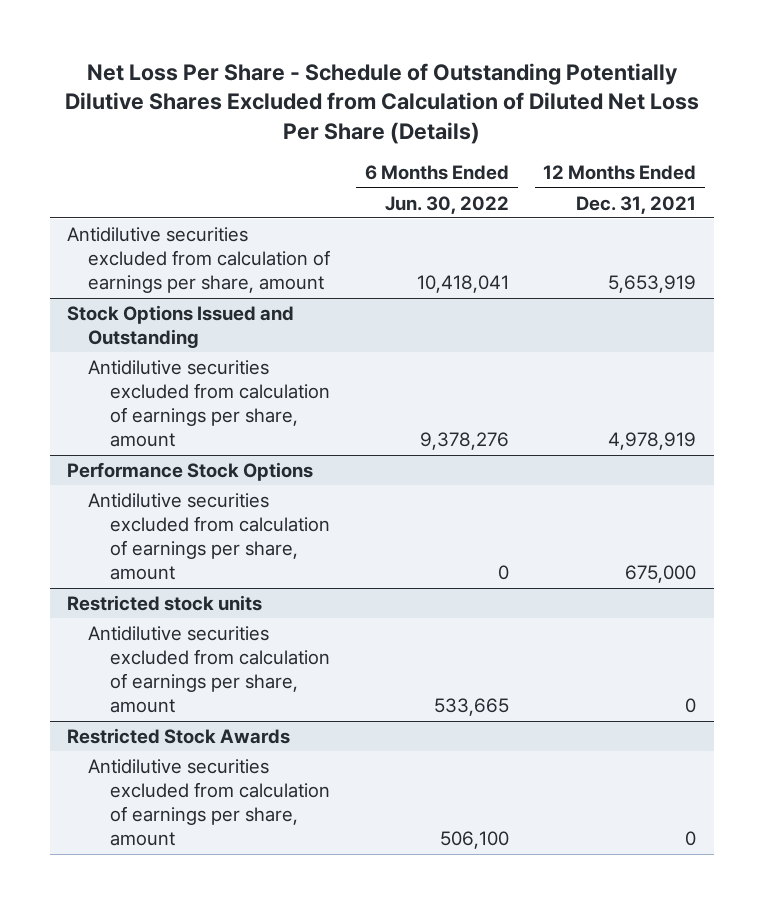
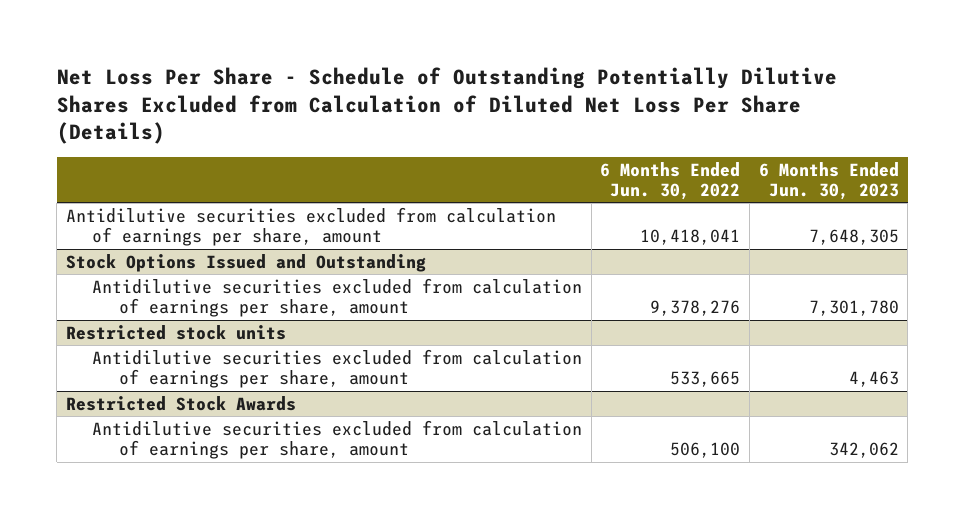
- | 6 Months Ended Jun. 30, 2022 | 12 Months Ended Dec. 31, 2021
+ | 6 Months Ended Jun. 30, 2022 | 6 Months Ended Jun. 30, 2023
- Performance Stock Options
- Antidilutive securities excluded from calculation of earnings per share, amount | 0 | 675,000

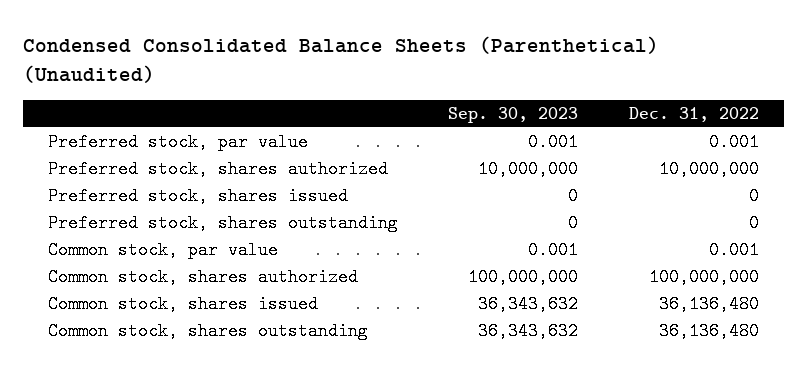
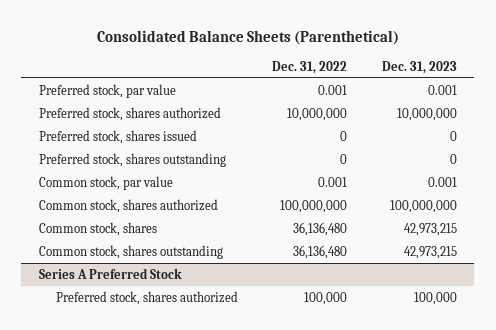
- Condensed Consolidated Balance Sheets (Parenthetical) (Unaudited)
+ Consolidated Balance Sheets (Parenthetical)
- | Sep. 30, 2023 | Dec. 31, 2022
+ | Dec. 31, 2022 | Dec. 31, 2023
- Common stock, shares issued | 36,343,632 | 36,136,480
+ Common stock, shares | 36,136,480 | 42,973,215
+ Series A Preferred Stock
+ Preferred stock, shares authorized | 100,000 | 100,000

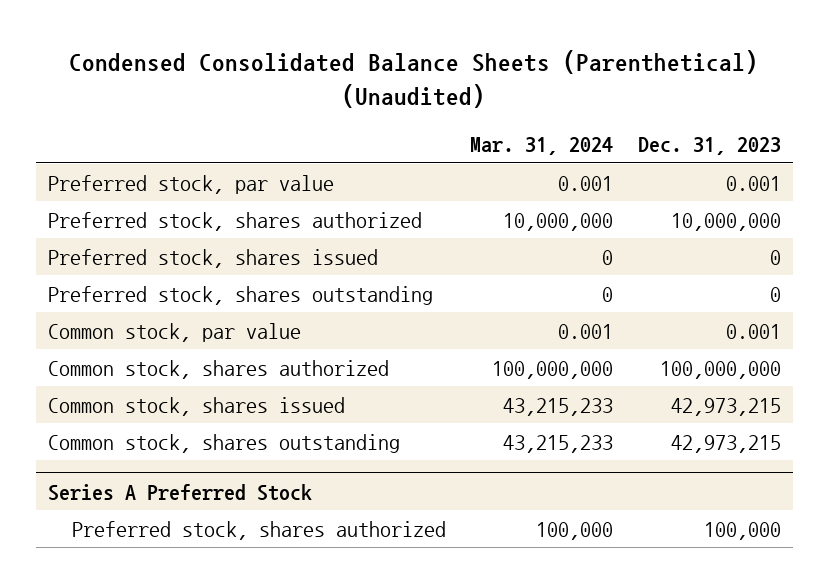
- Consolidated Balance Sheets (Parenthetical)
+ Condensed Consolidated Balance Sheets (Parenthetical) (Unaudited)
- | Dec. 31, 2022 | Dec. 31, 2023
+ | Mar. 31, 2024 | Dec. 31, 2023
- Common stock, shares | 36,136,480 | 42,973,215
+ Common stock, shares issued | 43,215,233 | 42,973,215

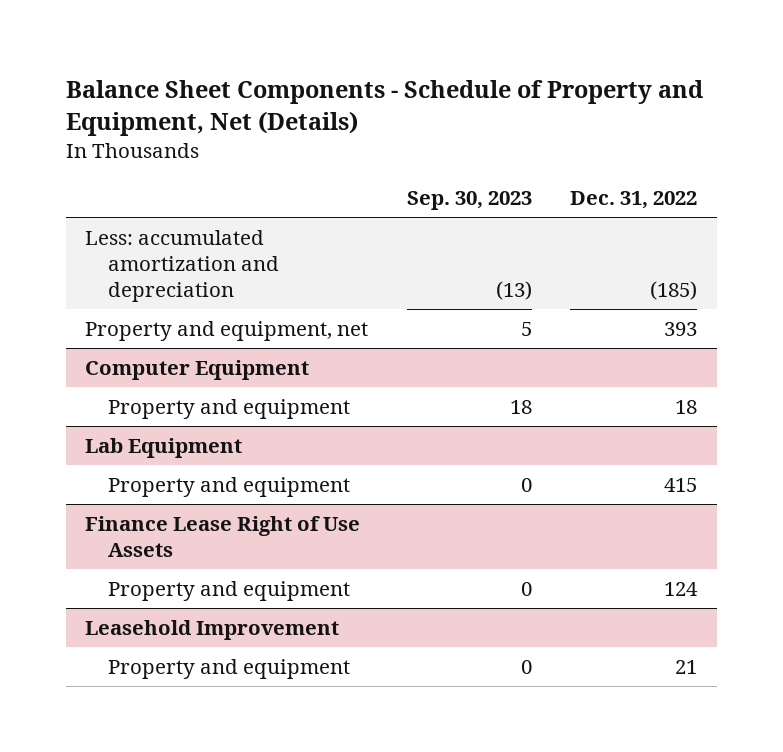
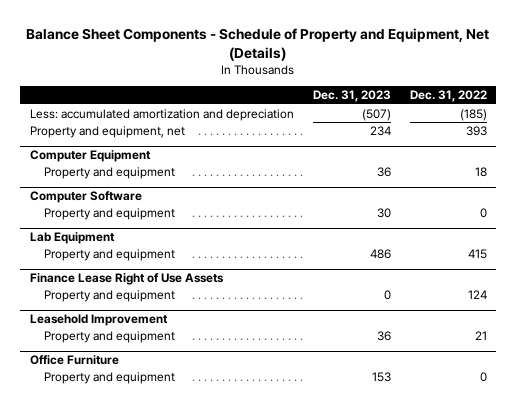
- | Sep. 30, 2023 | Dec. 31, 2022
+ | Dec. 31, 2023 | Dec. 31, 2022
+ Computer Software
+ Property and equipment | 30 | 0
+ Office Furniture
+ Property and equipment | 153 | 0

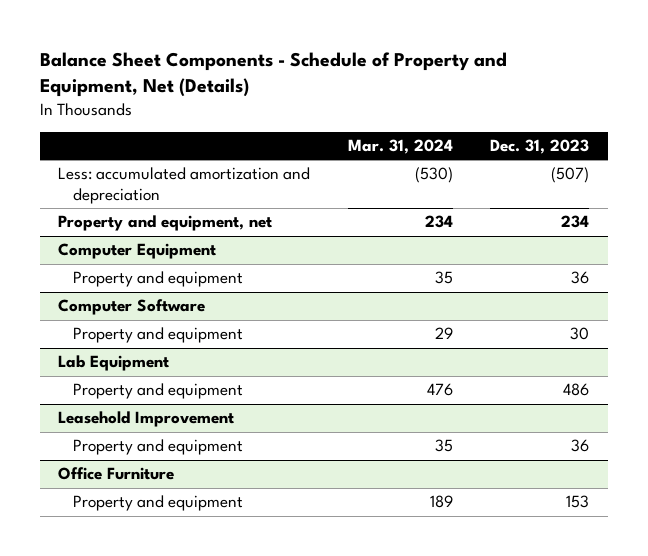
- | Dec. 31, 2023 | Dec. 31, 2022
+ | Mar. 31, 2024 | Dec. 31, 2023
- Finance Lease Right of Use Assets
- Property and equipment | 0 | 124

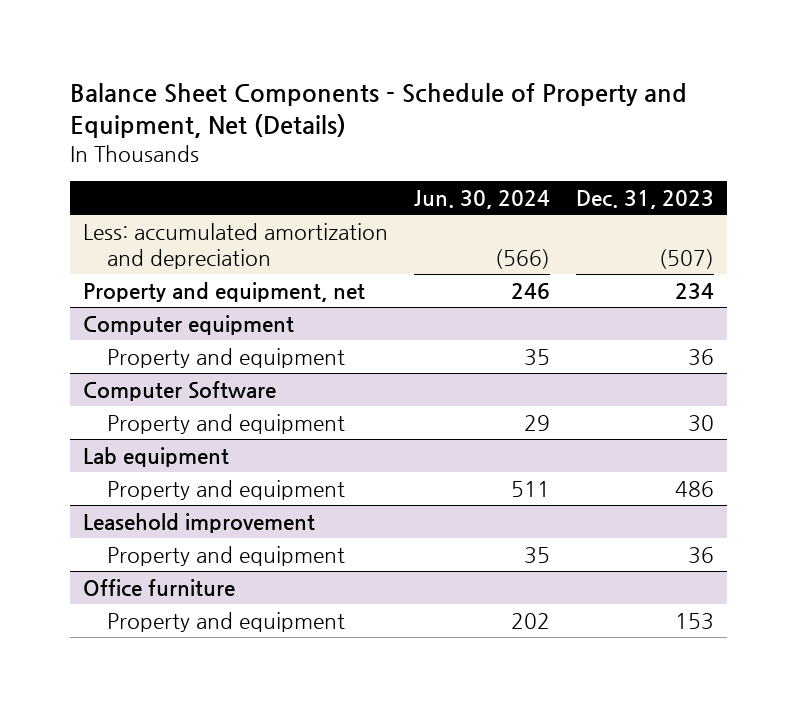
- | Mar. 31, 2024 | Dec. 31, 2023
+ | Jun. 30, 2024 | Dec. 31, 2023
- Computer Equipment
+ Computer equipment
- Lab Equipment
+ Lab equipment
- Leasehold Improvement
+ Leasehold improvement
- Office Furniture
+ Office furniture

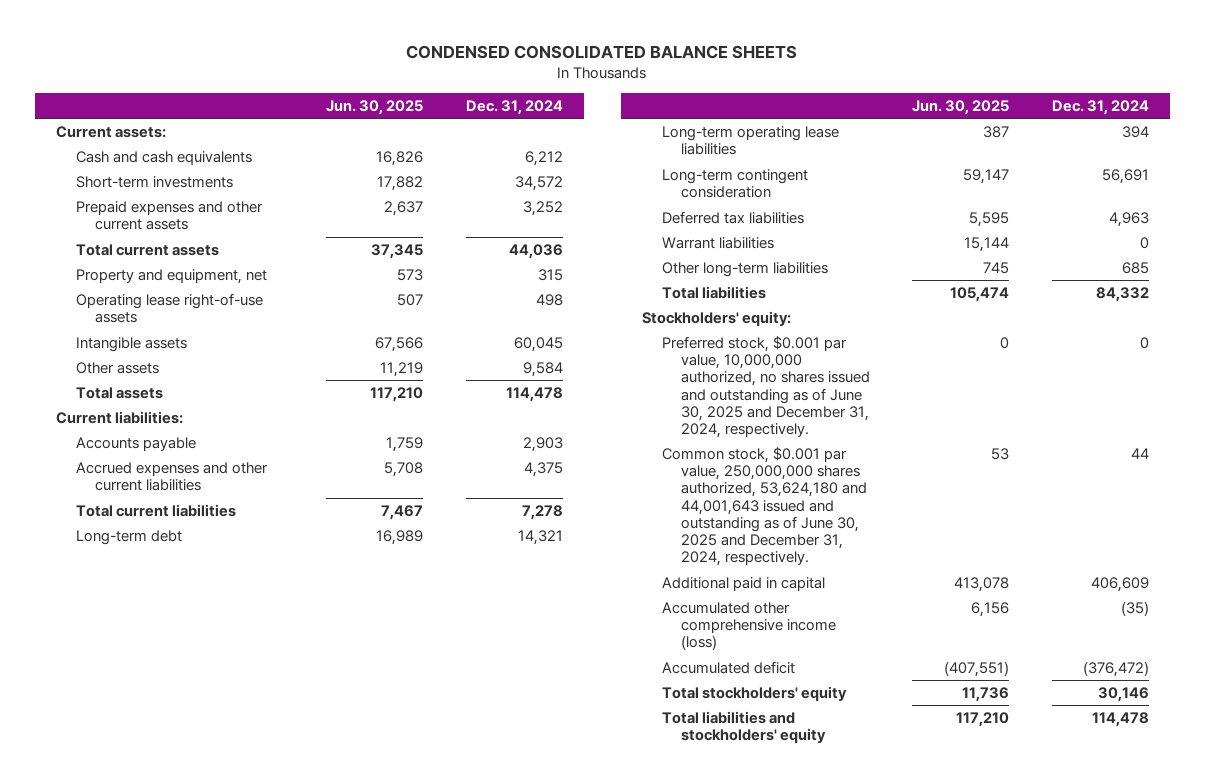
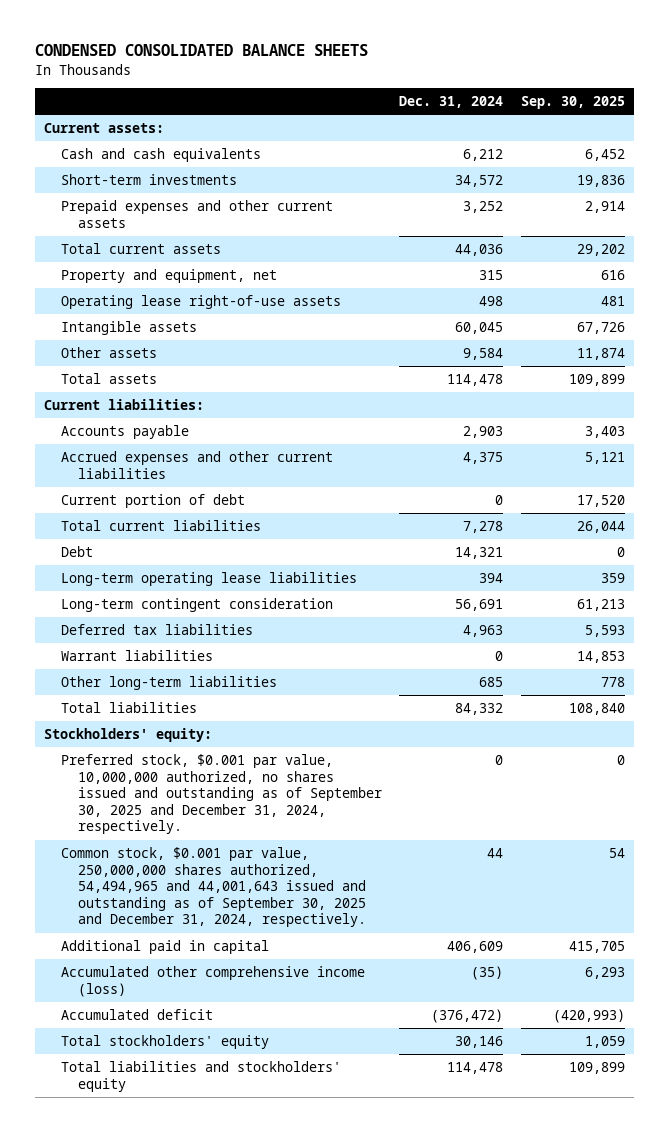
- | Jun. 30, 2025 | Dec. 31, 2024
+ | Dec. 31, 2024 | Sep. 30, 2025
+ Current portion of debt | 0 | 17,520
- Long-term debt | 16,989 | 14,321
+ Debt | 14,321 | 0
- Preferred stock, $0.001 par value, 10,000,000 authorized, no shares issued and outstanding as of June 30, 2025 and December 31, 2024, respectively. | 0 | 0
- Common stock, $0.001 par value, 250,000,000 shares authorized, 53,624,180 and 44,001,643 issued and outstanding as of June 30, 2025 and December 31, 2024, respectively. | 53 | 44
+ Preferred stock, $0.001 par value, 10,000,000 authorized, no shares issued and outstanding as of September 30, 2025 and December 31, 2024, respectively. | 0 | 0
+ Common stock, $0.001 par value, 250,000,000 shares authorized, 54,494,965 and 44,001,643 issued and outstanding as of September 30, 2025 and December 31, 2024, respectively. | 44 | 54

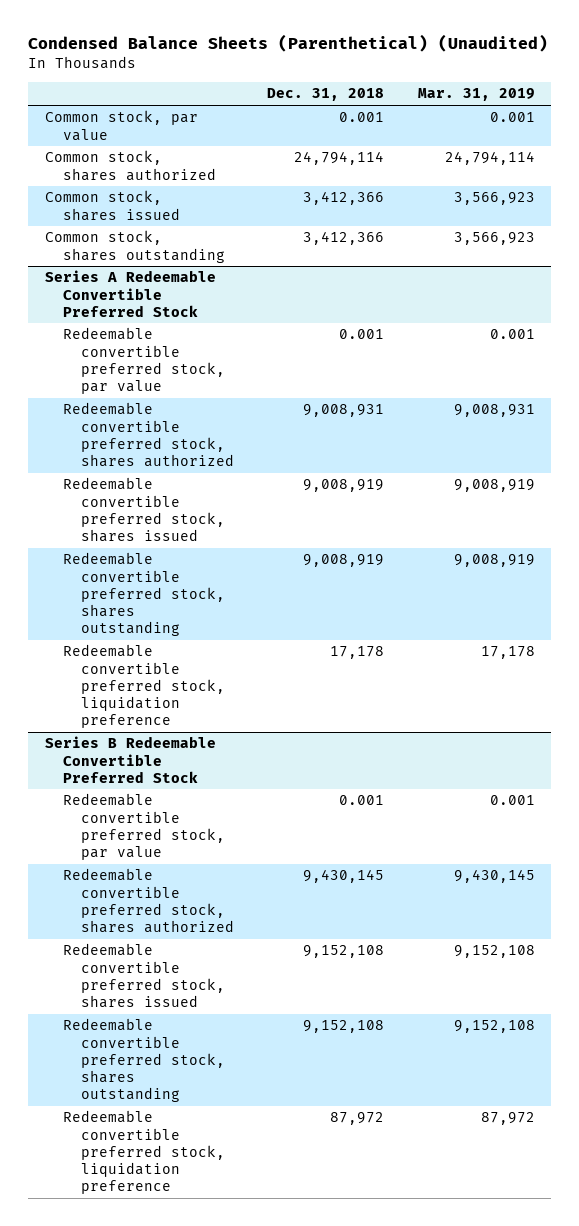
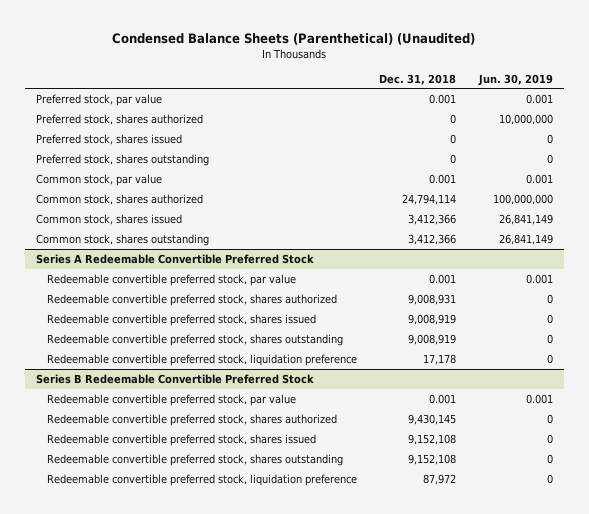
- | Dec. 31, 2018 | Mar. 31, 2019
+ | Dec. 31, 2018 | Jun. 30, 2019
+ Preferred stock, par value | 0.001 | 0.001
+ Preferred stock, shares authorized | 0 | 10,000,000
+ Preferred stock, shares issued | 0 | 0
+ Preferred stock, shares outstanding | 0 | 0

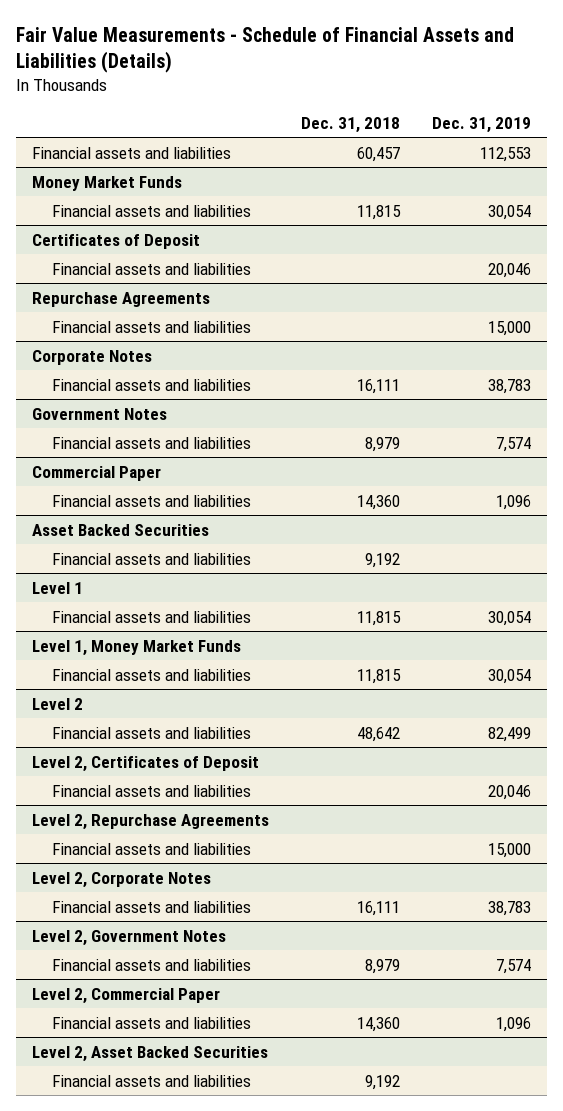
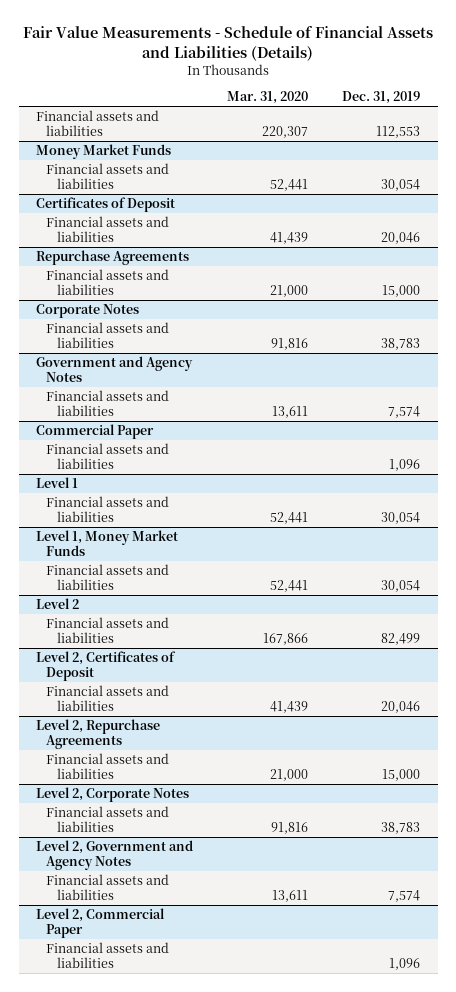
- | Dec. 31, 2018 | Dec. 31, 2019
+ | Mar. 31, 2020 | Dec. 31, 2019
- Government Notes
+ Government and Agency Notes
- Asset Backed Securities
- Financial assets and liabilities | 9,192 |
- Level 2, Government Notes
+ Level 2, Government and Agency Notes
- Level 2, Asset Backed Securities
- Financial assets and liabilities | 9,192 |

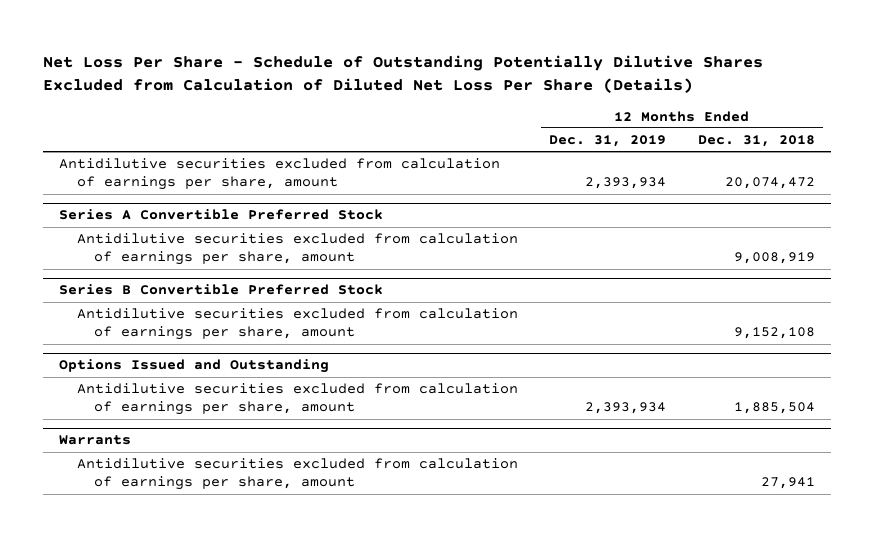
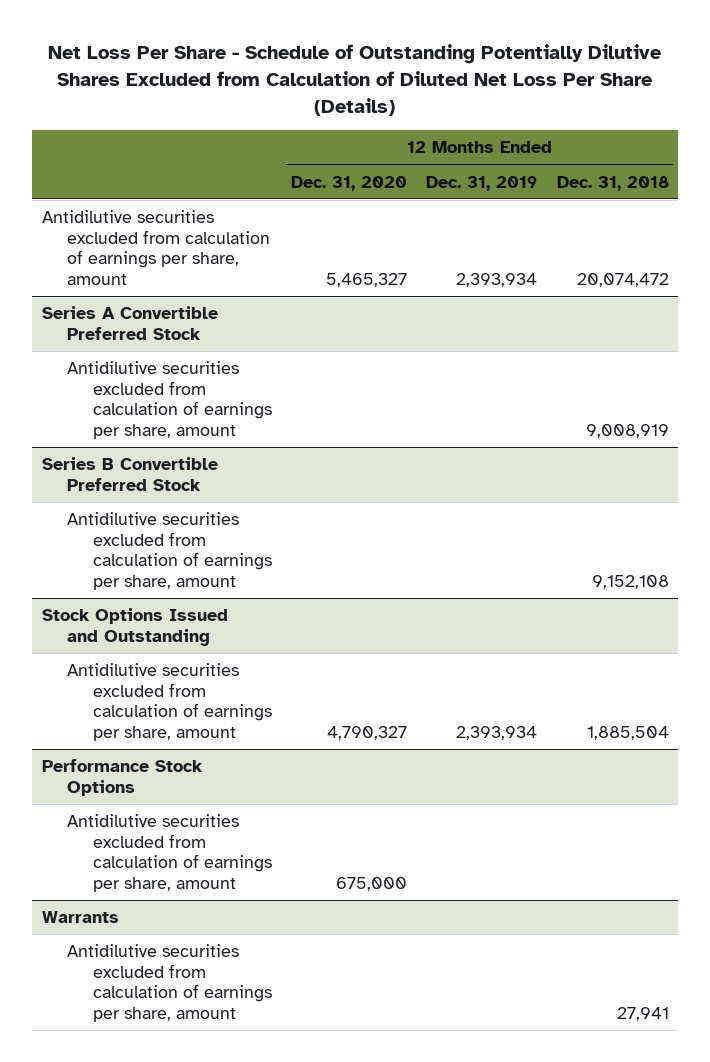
- | 12 Months Ended Dec. 31, 2019 | 12 Months Ended Dec. 31, 2018
+ | 12 Months Ended Dec. 31, 2020 | 12 Months Ended Dec. 31, 2019 | 12 Months Ended Dec. 31, 2018
- Options Issued and Outstanding
+ Stock Options Issued and Outstanding
+ Performance Stock Options
+ Antidilutive securities excluded from calculation of earnings per share, amount | 675,000 | |

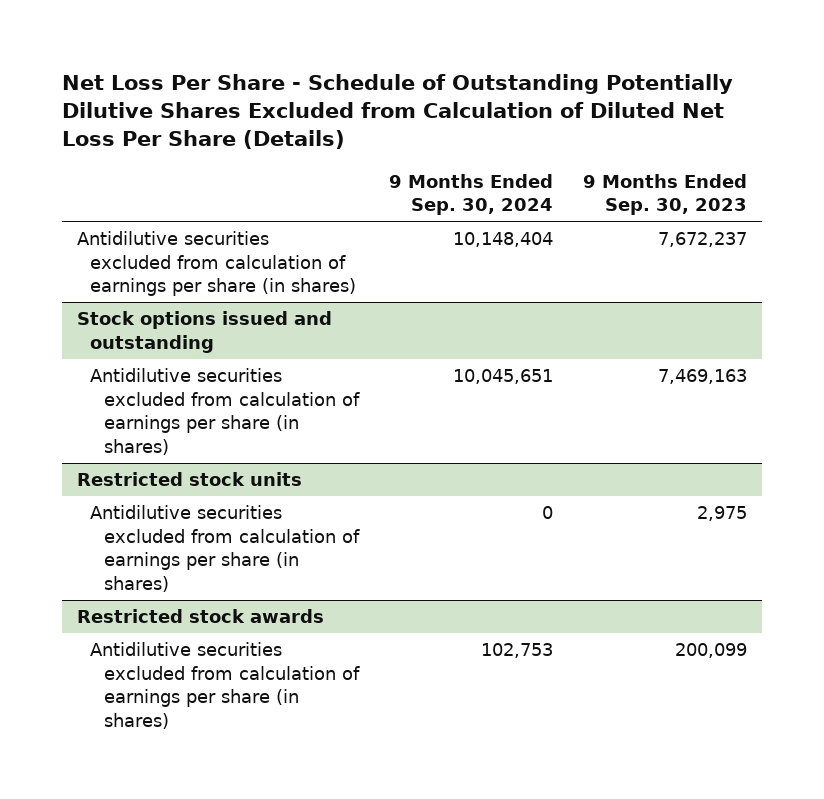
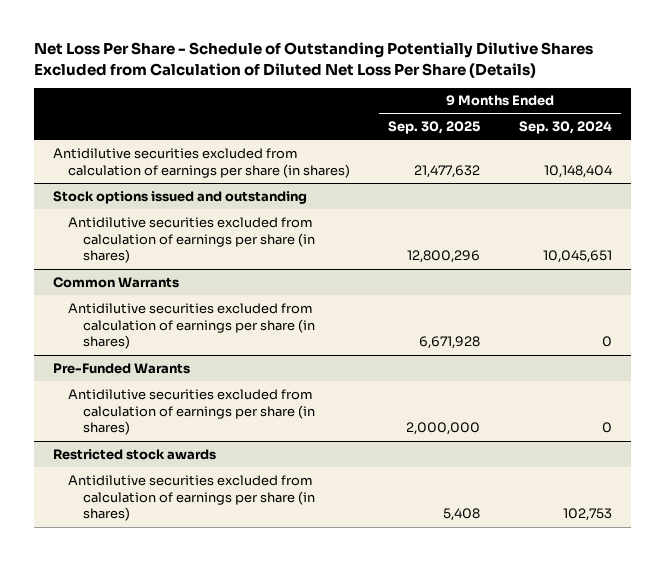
- | 9 Months Ended Sep. 30, 2024 | 9 Months Ended Sep. 30, 2023
+ | 9 Months Ended Sep. 30, 2025 | 9 Months Ended Sep. 30, 2024
- Restricted stock units
+ Common Warrants
+ Pre-Funded Warants
+ Antidilutive securities excluded from calculation of earnings per share (in shares) | 2,000,000 | 0

